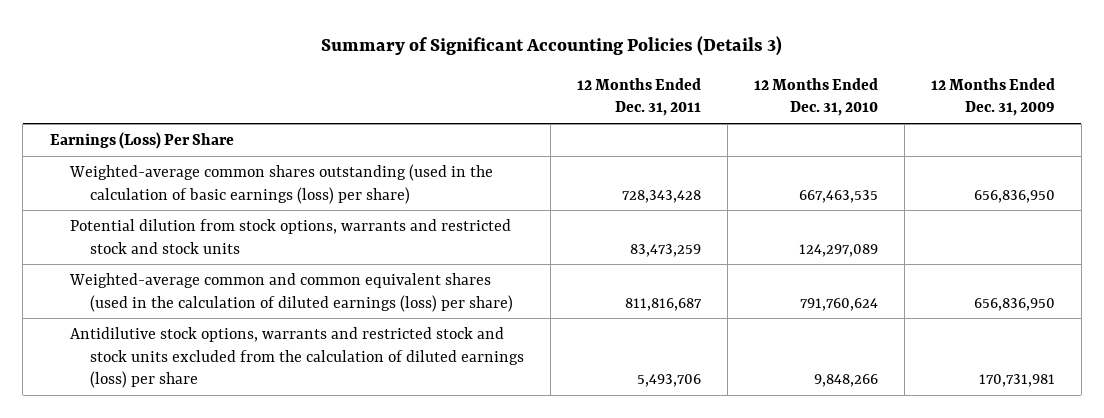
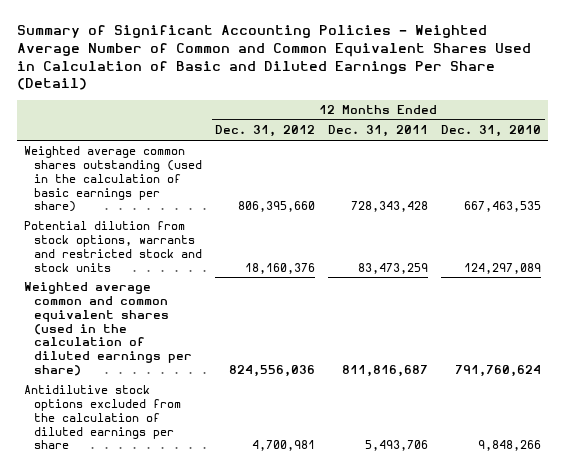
- Summary of Significant Accounting Policies (Details 3)
+ Summary of Significant Accounting Policies - Weighted Average Number of Common and Common Equivalent Shares Used in Calculation of Basic and Diluted Earnings Per Share (Detail)
- | 12 Months Ended Dec. 31, 2011 | 12 Months Ended Dec. 31, 2010 | 12 Months Ended Dec. 31, 2009
+ | 12 Months Ended Dec. 31, 2012 | 12 Months Ended Dec. 31, 2011 | 12 Months Ended Dec. 31, 2010
- Earnings (Loss) Per Share
- Weighted-average common shares outstanding (used in the calculation of basic earnings (loss) per share) | 728,343,428 | 667,463,535 | 656,836,950
+ Weighted average common shares outstanding (used in the calculation of basic earnings per share) | 806,395,660 | 728,343,428 | 667,463,535
- Weighted-average common and common equivalent shares (used in the calculation of diluted earnings (loss) per share) | 811,816,687 | 791,760,624 | 656,836,950
- Antidilutive stock options, warrants and restricted stock and stock units excluded from the calculation of diluted earnings (loss) per share | 5,493,706 | 9,848,266 | 170,731,981
+ Weighted average common and common equivalent shares (used in the calculation of diluted earnings per share) | 824,556,036 | 811,816,687 | 791,760,624
+ Antidilutive stock options excluded from the calculation of diluted earnings per share | 4,700,981 | 5,493,706 | 9,848,266

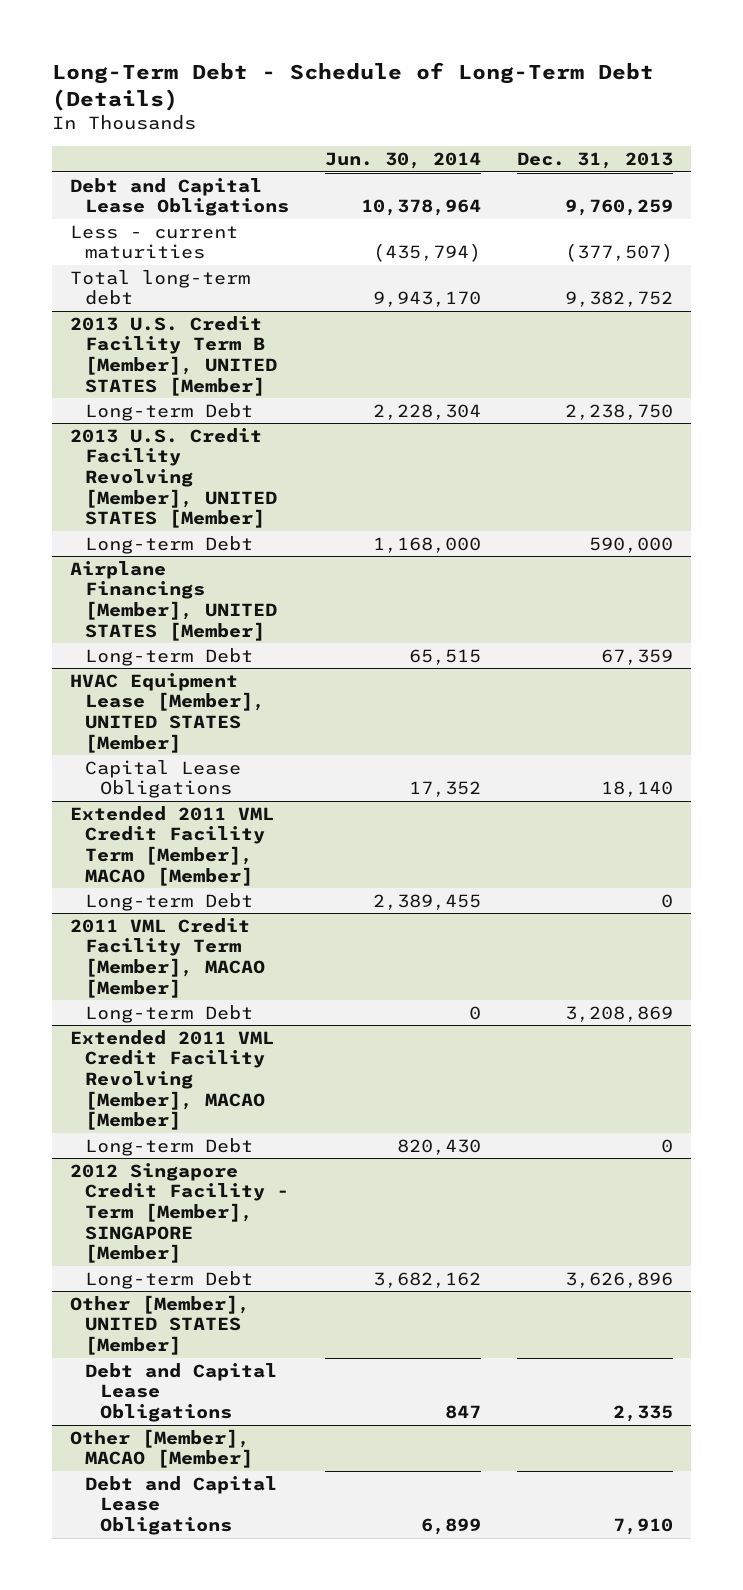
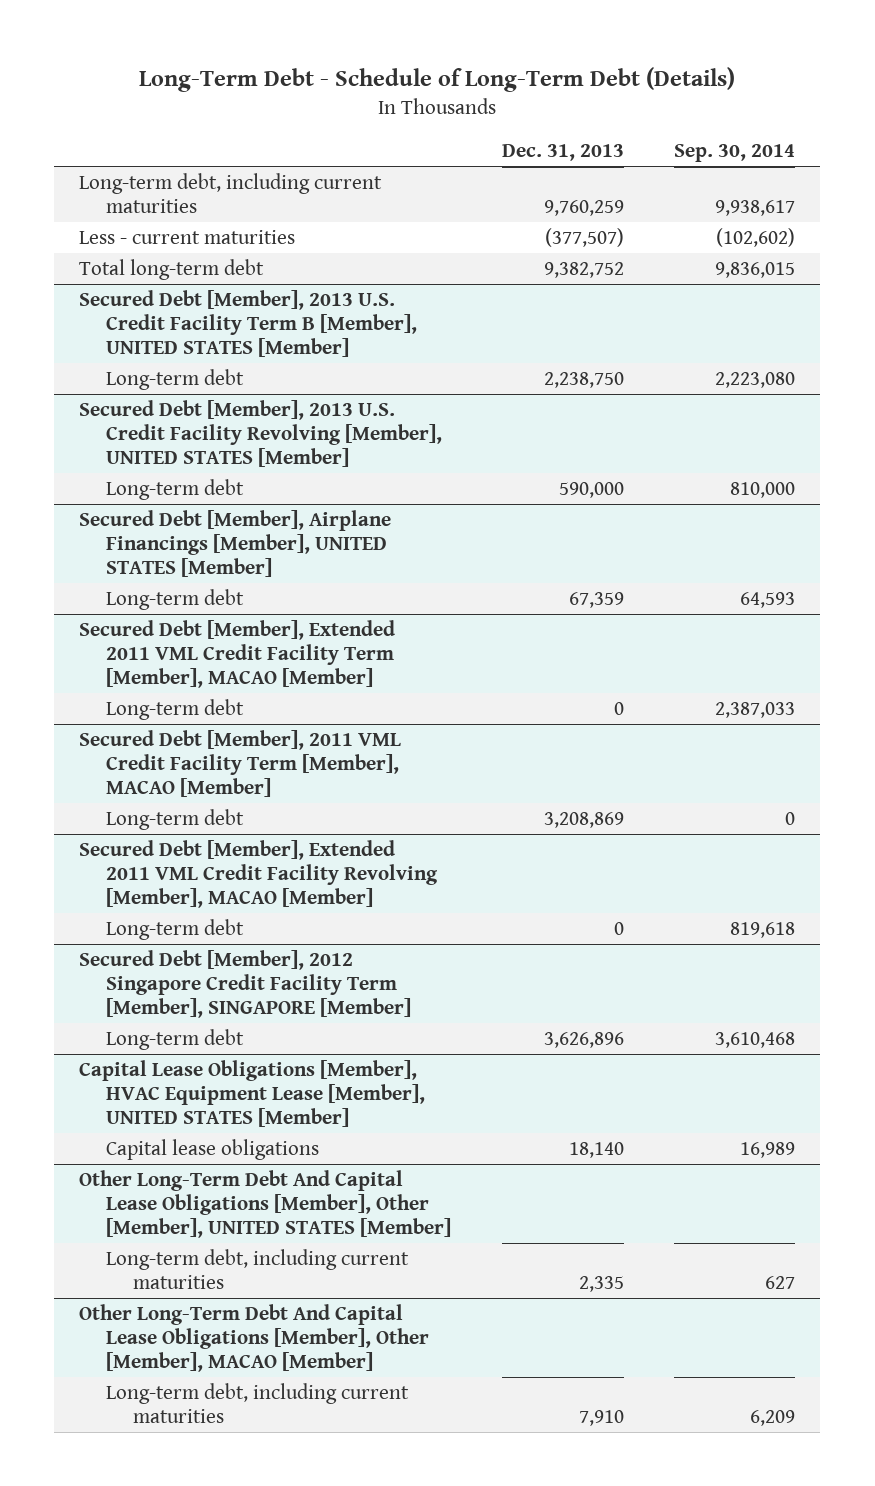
- | Jun. 30, 2014 | Dec. 31, 2013
+ | Dec. 31, 2013 | Sep. 30, 2014
- Debt and Capital Lease Obligations | 10,378,964 | 9,760,259
+ Long-term debt, including current maturities | 9,760,259 | 9,938,617
- 2013 U.S. Credit Facility Term B [Member], UNITED STATES [Member]
- Long-term Debt | 2,228,304 | 2,238,750
- 2013 U.S. Credit Facility Revolving [Member], UNITED STATES [Member]
- Long-term Debt | 1,168,000 | 590,000
- Airplane Financings [Member], UNITED STATES [Member]
- Long-term Debt | 65,515 | 67,359
- HVAC Equipment Lease [Member], UNITED STATES [Member]
- Capital Lease Obligations | 17,352 | 18,140
- Extended 2011 VML Credit Facility Term [Member], MACAO [Member]
- Long-term Debt | 2,389,455 | 0
- 2011 VML Credit Facility Term [Member], MACAO [Member]
- Long-term Debt | 0 | 3,208,869
- Extended 2011 VML Credit Facility Revolving [Member], MACAO [Member]
- Long-term Debt | 820,430 | 0
- 2012 Singapore Credit Facility - Term [Member], SINGAPORE [Member]
- Long-term Debt | 3,682,162 | 3,626,896
- Other [Member], UNITED STATES [Member]
- Debt and Capital Lease Obligations | 847 | 2,335
- Other [Member], MACAO [Member]
- Debt and Capital Lease Obligations | 6,899 | 7,910
+ Secured Debt [Member], 2013 U.S. Credit Facility Term B [Member], UNITED STATES [Member]
+ Long-term debt | 2,238,750 | 2,223,080
+ Secured Debt [Member], 2013 U.S. Credit Facility Revolving [Member], UNITED STATES [Member]
+ Long-term debt | 590,000 | 810,000
+ Secured Debt [Member], Airplane Financings [Member], UNITED STATES [Member]
+ Long-term debt | 67,359 | 64,593
+ Secured Debt [Member], Extended 2011 VML Credit Facility Term [Member], MACAO [Member]
+ Long-term debt | 0 | 2,387,033
+ Secured Debt [Member], 2011 VML Credit Facility Term [Member], MACAO [Member]
+ Long-term debt | 3,208,869 | 0
+ Secured Debt [Member], Extended 2011 VML Credit Facility Revolving [Member], MACAO [Member]
+ Long-term debt | 0 | 819,618
+ Secured Debt [Member], 2012 Singapore Credit Facility Term [Member], SINGAPORE [Member]
+ Long-term debt | 3,626,896 | 3,610,468
+ Capital Lease Obligations [Member], HVAC Equipment Lease [Member], UNITED STATES [Member]
+ Capital lease obligations | 18,140 | 16,989
+ Other Long-Term Debt And Capital Lease Obligations [Member], Other [Member], UNITED STATES [Member]
+ Long-term debt, including current maturities | 2,335 | 627
+ Other Long-Term Debt And Capital Lease Obligations [Member], Other [Member], MACAO [Member]
+ Long-term debt, including current maturities | 7,910 | 6,209

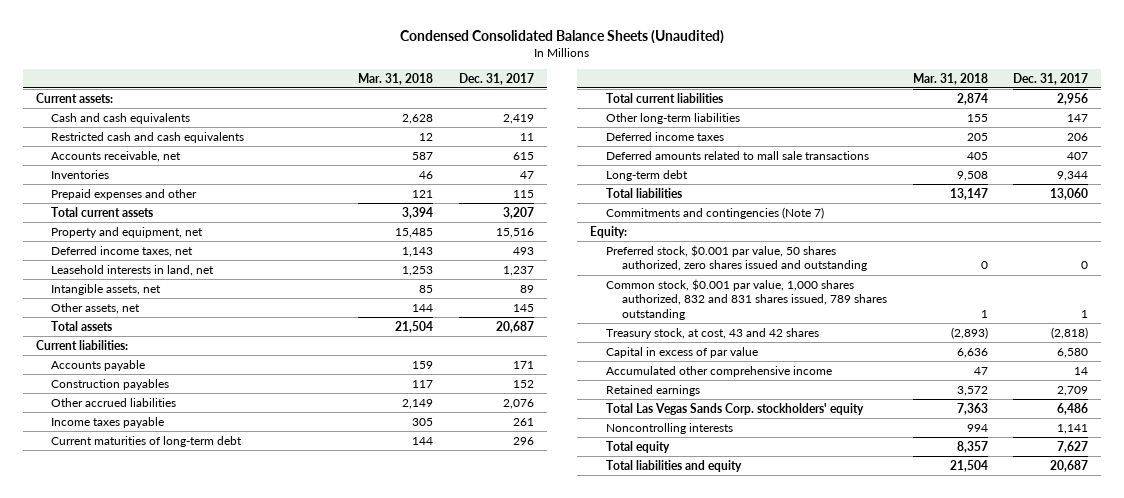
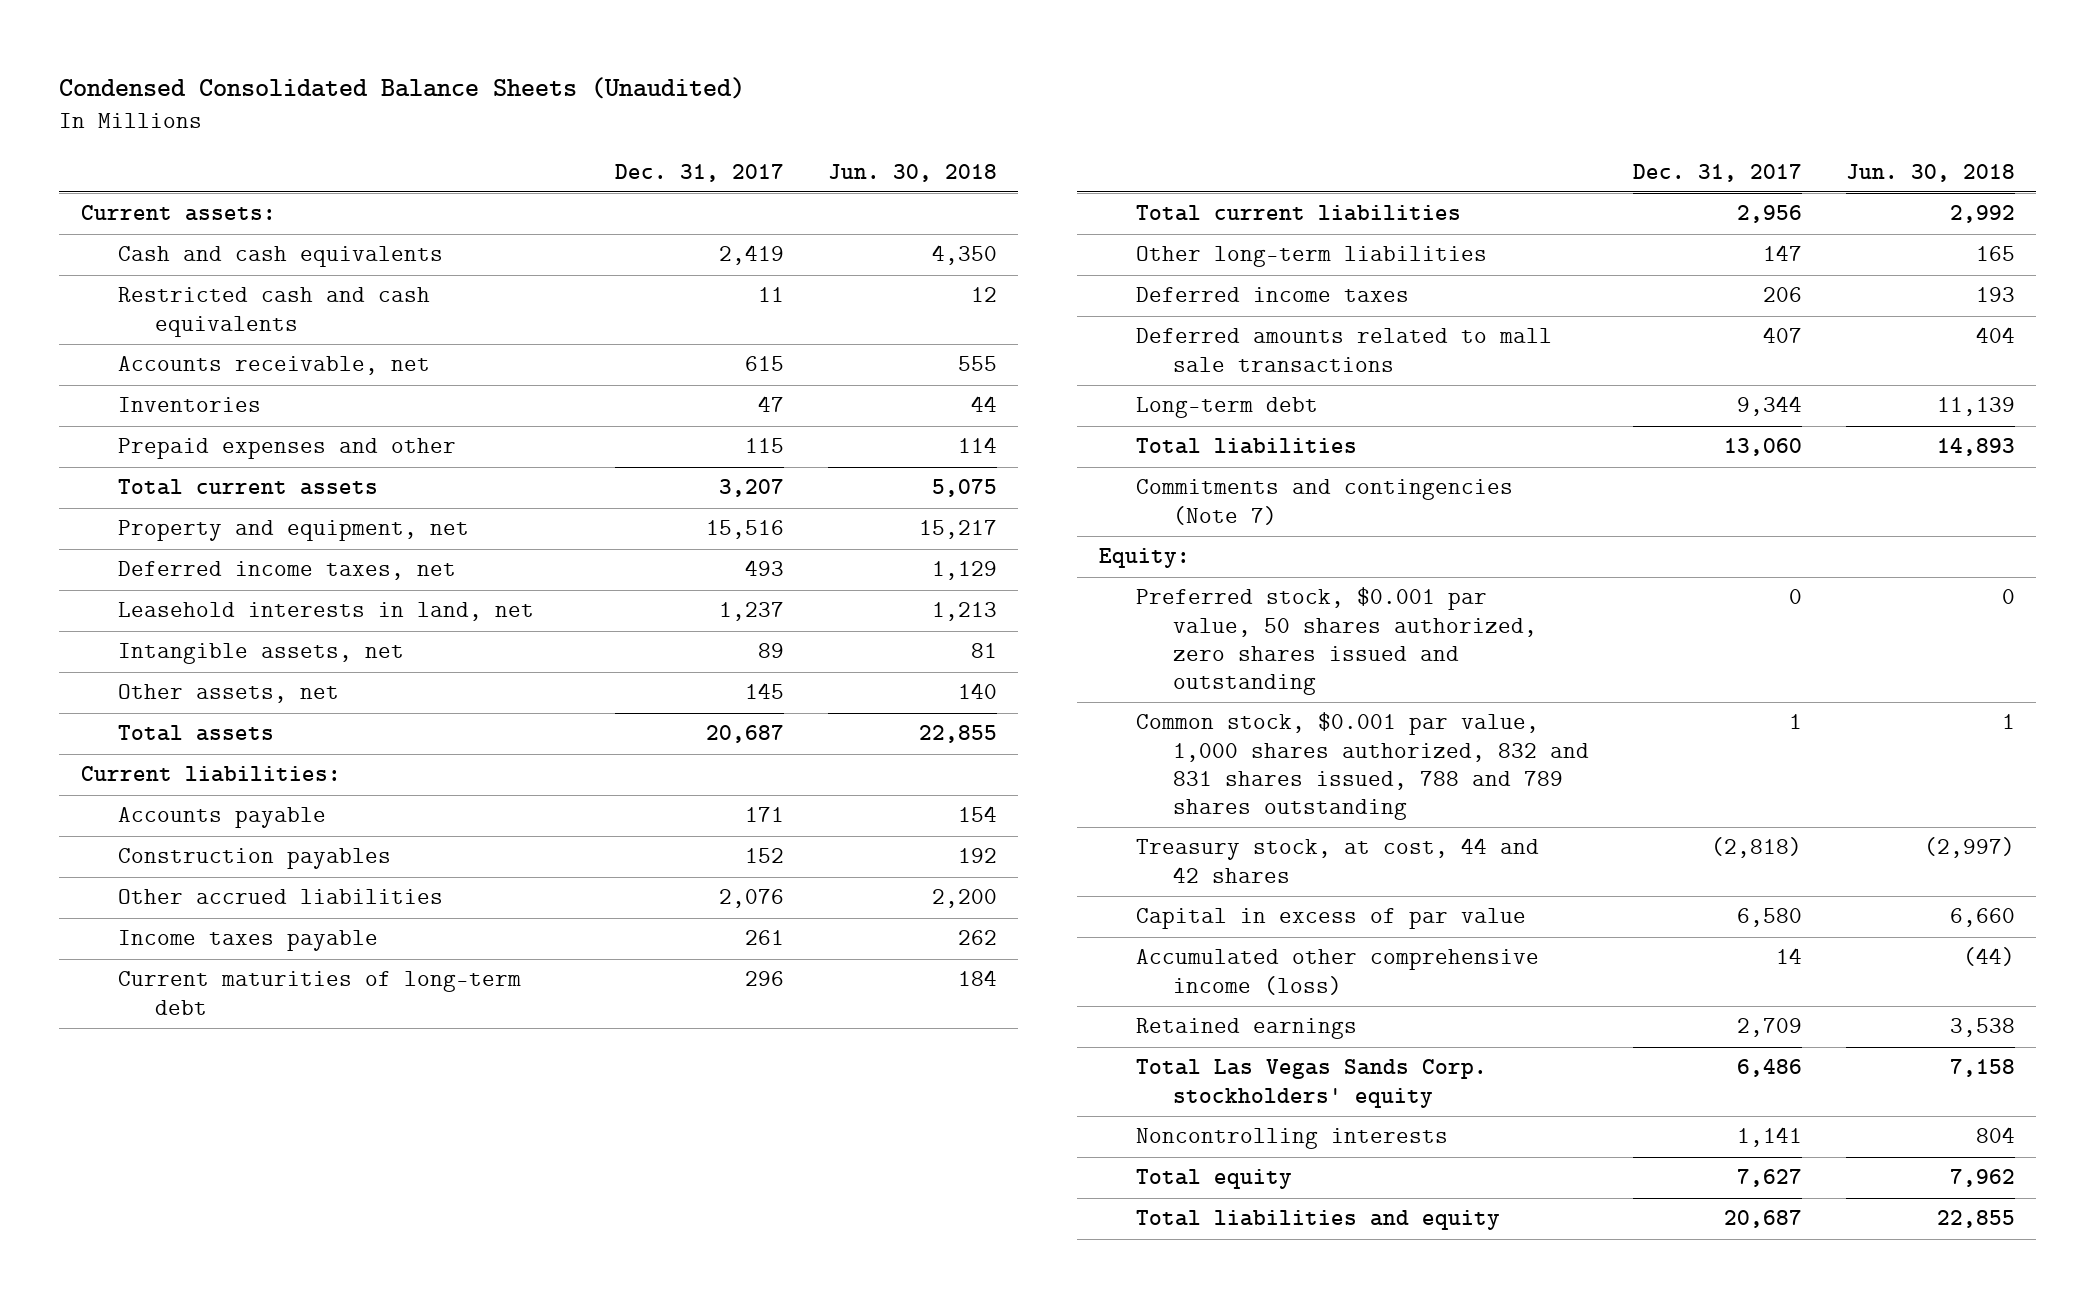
- | Mar. 31, 2018 | Dec. 31, 2017
+ | Dec. 31, 2017 | Jun. 30, 2018
- Common stock, $0.001 par value, 1,000 shares authorized, 832 and 831 shares issued, 789 shares outstanding | 1 | 1
- Treasury stock, at cost, 43 and 42 shares | (2,893) | (2,818)
+ Common stock, $0.001 par value, 1,000 shares authorized, 832 and 831 shares issued, 788 and 789 shares outstanding | 1 | 1
+ Treasury stock, at cost, 44 and 42 shares | (2,818) | (2,997)
- Accumulated other comprehensive income | 47 | 14
+ Accumulated other comprehensive income (loss) | 14 | (44)

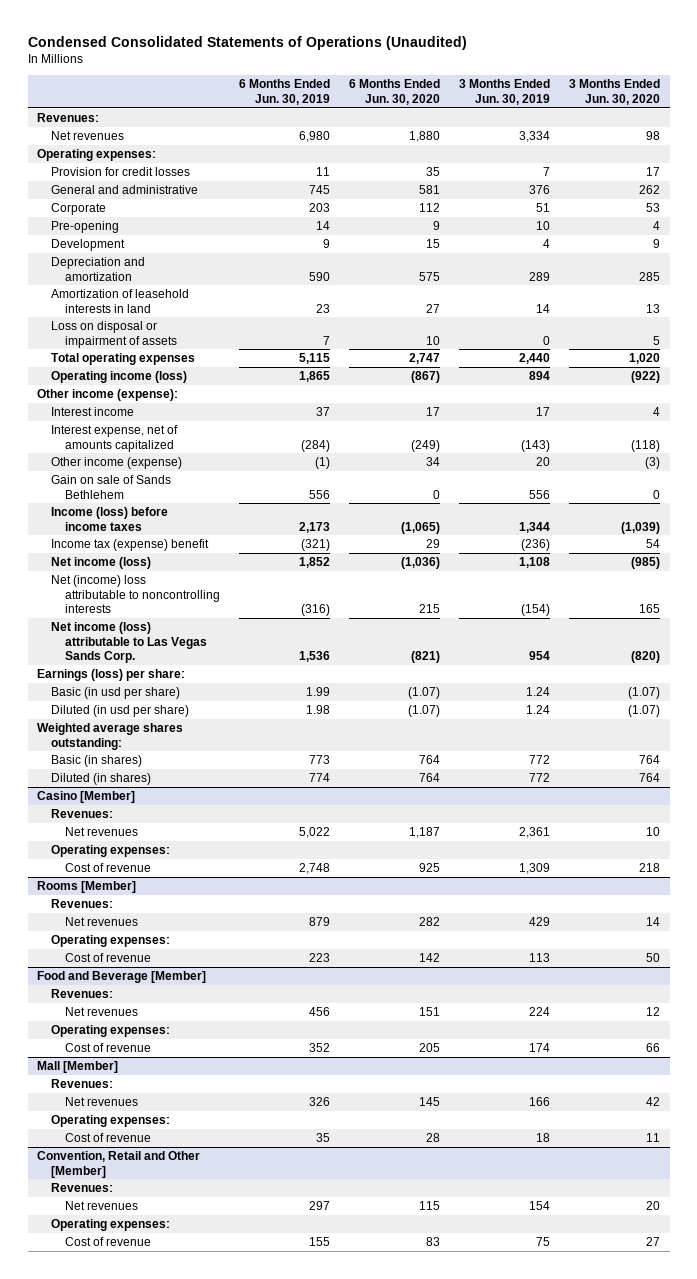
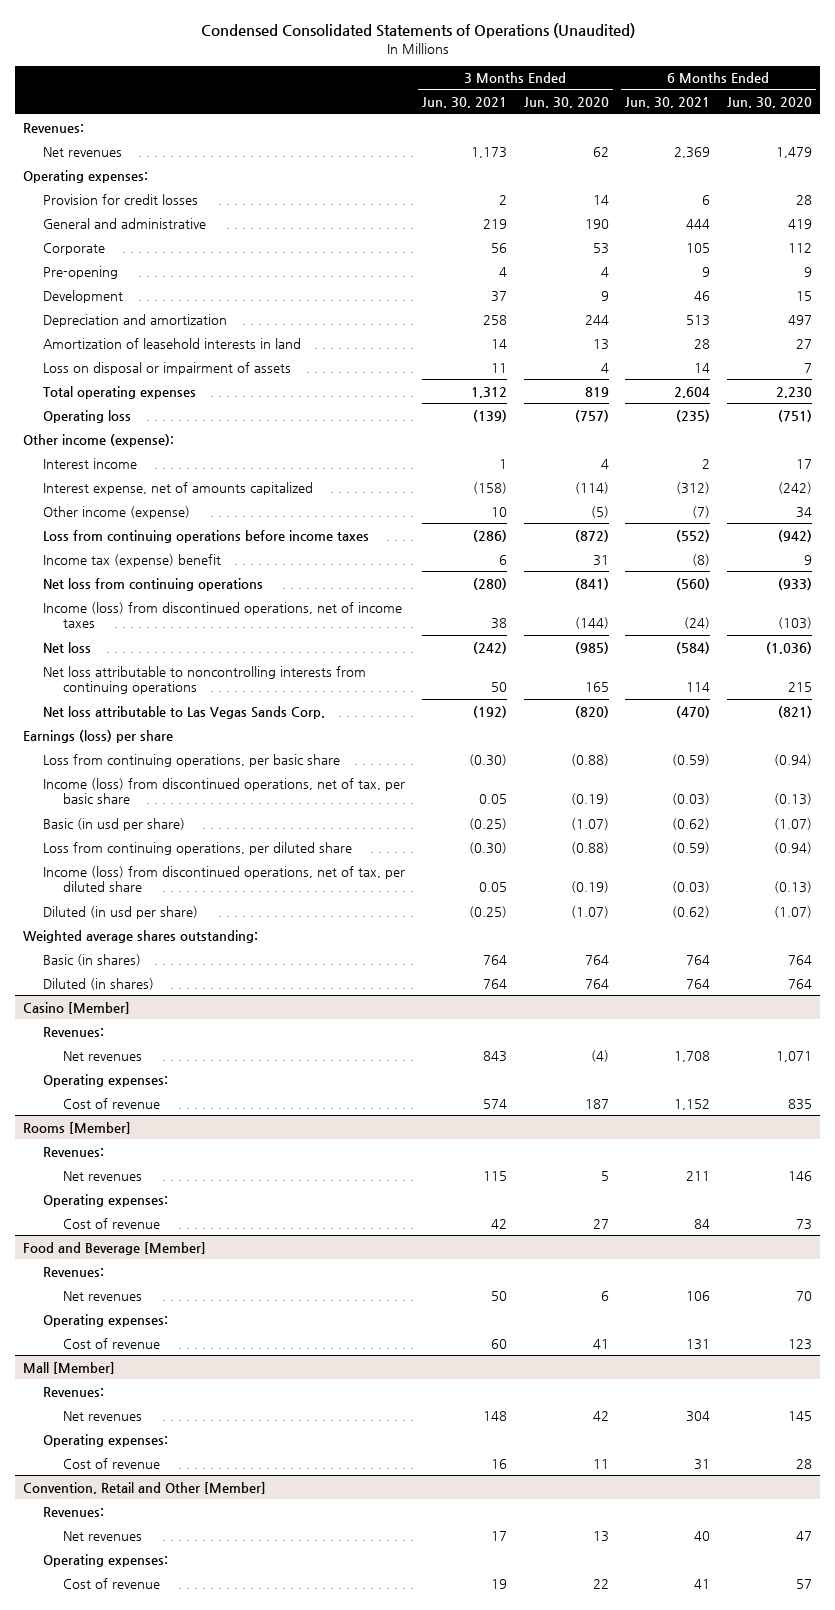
- | 6 Months Ended Jun. 30, 2019 | 6 Months Ended Jun. 30, 2020 | 3 Months Ended Jun. 30, 2019 | 3 Months Ended Jun. 30, 2020
+ | 3 Months Ended Jun. 30, 2021 | 3 Months Ended Jun. 30, 2020 | 6 Months Ended Jun. 30, 2021 | 6 Months Ended Jun. 30, 2020
- Net revenues | 6,980 | 1,880 | 3,334 | 98
+ Net revenues | 1,173 | 62 | 2,369 | 1,479
- Provision for credit losses | 11 | 35 | 7 | 17
- General and administrative | 745 | 581 | 376 | 262
+ Provision for credit losses | 2 | 14 | 6 | 28
+ General and administrative | 219 | 190 | 444 | 419
- Depreciation and amortization | 590 | 575 | 289 | 285
+ Depreciation and amortization | 258 | 244 | 513 | 497
- Loss on disposal or impairment of assets | 7 | 10 | 0 | 5
- Total operating expenses | 5,115 | 2,747 | 2,440 | 1,020
- Operating income (loss) | 1,865 | (867) | 894 | (922)
+ Loss on disposal or impairment of assets | 11 | 4 | 14 | 7
+ Total operating expenses | 1,312 | 819 | 2,604 | 2,230
+ Operating loss | (139) | (757) | (235) | (751)
- Interest expense, net of amounts capitalized | (284) | (249) | (143) | (118)
- Other income (expense) | (1) | 34 | 20 | (3)
- Gain on sale of Sands Bethlehem | 556 | 0 | 556 | 0
- Income (loss) before income taxes | 2,173 | (1,065) | 1,344 | (1,039)
- Income tax (expense) benefit | (321) | 29 | (236) | 54
- Net income (loss) | 1,852 | (1,036) | 1,108 | (985)
- Net (income) loss attributable to noncontrolling interests | (316) | 215 | (154) | 165
- Net income (loss) attributable to Las Vegas Sands Corp. | 1,536 | (821) | 954 | (820)
- Earnings (loss) per share:
+ Interest expense, net of amounts capitalized | (158) | (114) | (312) | (242)
+ Other income (expense) | 10 | (5) | (7) | 34
+ Loss from continuing operations before income taxes | (286) | (872) | (552) | (942)
+ Income tax (expense) benefit | 6 | 31 | (8) | 9
+ Net loss from continuing operations | (280) | (841) | (560) | (933)
+ Income (loss) from discontinued operations, net of income taxes | 38 | (144) | (24) | (103)
+ Net loss | (242) | (985) | (584) | (1,036)
+ Net loss attributable to noncontrolling interests from continuing operations | 50 | 165 | 114 | 215
+ Net loss attributable to Las Vegas Sands Corp. | (192) | (820) | (470) | (821)
+ Earnings (loss) per share
+ Loss from continuing operations, per basic share | (0.30) | (0.88) | (0.59) | (0.94)
+ Income (loss) from discontinued operations, net of tax, per basic share | 0.05 | (0.19) | (0.03) | (0.13)
+ Loss from continuing operations, per diluted share | (0.30) | (0.88) | (0.59) | (0.94)
+ Income (loss) from discontinued operations, net of tax, per diluted share | 0.05 | (0.19) | (0.03) | (0.13)
@ Casino [Member]
- Net revenues | 5,022 | 1,187 | 2,361 | 10
+ Net revenues | 843 | (4) | 1,708 | 1,071
- Cost of revenue | 2,748 | 925 | 1,309 | 218
+ Cost of revenue | 574 | 187 | 1,152 | 835
@ Rooms [Member]
- Net revenues | 879 | 282 | 429 | 14
+ Net revenues | 115 | 5 | 211 | 146
- Cost of revenue | 223 | 142 | 113 | 50
+ Cost of revenue | 42 | 27 | 84 | 73
@ Food and Beverage [Member]
- Net revenues | 456 | 151 | 224 | 12
+ Net revenues | 50 | 6 | 106 | 70
- Cost of revenue | 352 | 205 | 174 | 66
+ Cost of revenue | 60 | 41 | 131 | 123
@ Convention, Retail and Other [Member]
- Net revenues | 297 | 115 | 154 | 20
+ Net revenues | 17 | 13 | 40 | 47
- Cost of revenue | 155 | 83 | 75 | 27
+ Cost of revenue | 19 | 22 | 41 | 57

